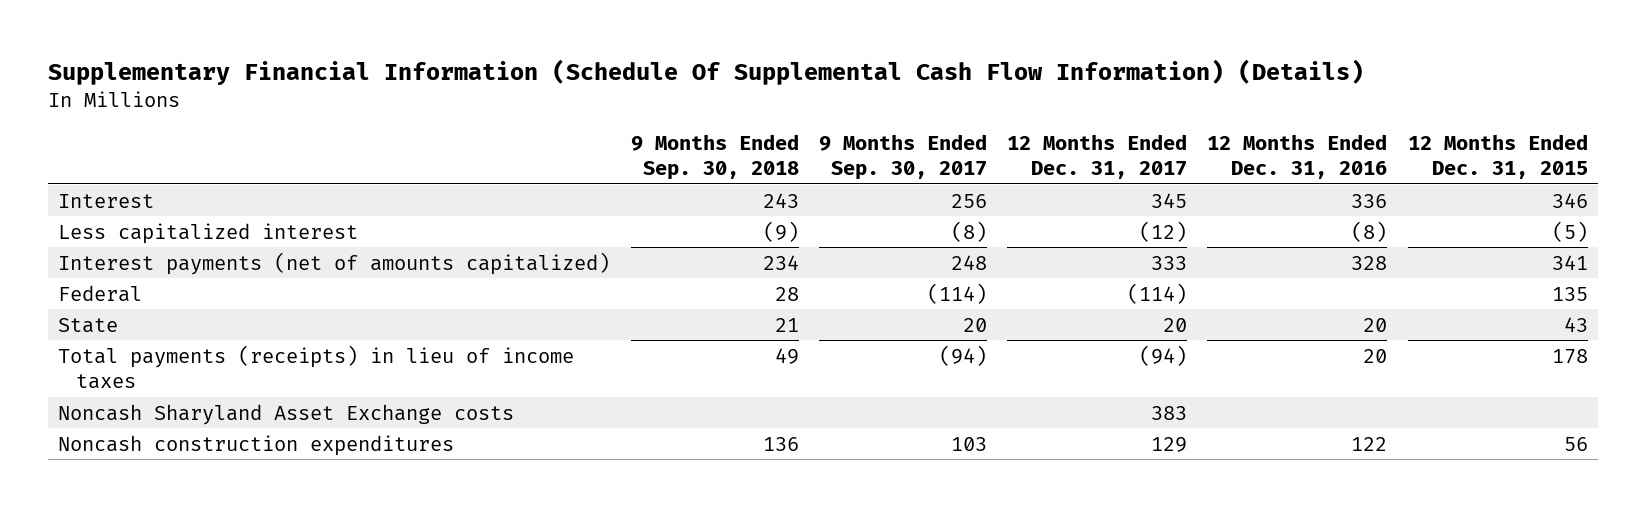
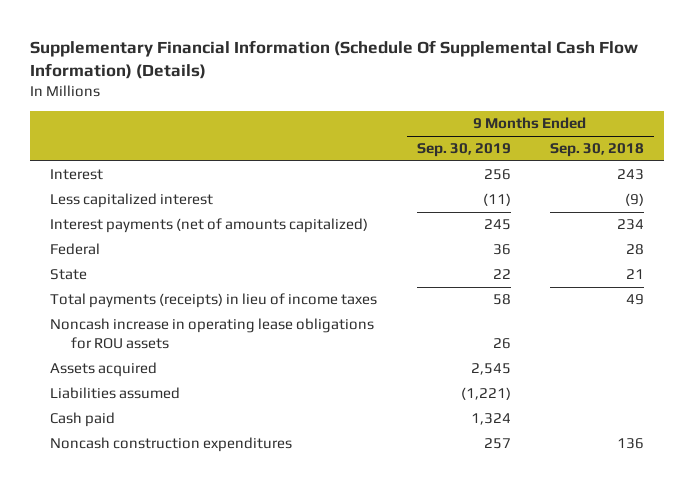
- | 9 Months Ended Sep. 30, 2018 | 9 Months Ended Sep. 30, 2017 | 12 Months Ended Dec. 31, 2017 | 12 Months Ended Dec. 31, 2016 | 12 Months Ended Dec. 31, 2015
+ | 9 Months Ended Sep. 30, 2019 | 9 Months Ended Sep. 30, 2018
- Noncash Sharyland Asset Exchange costs | | | 383 | |
+ Noncash increase in operating lease obligations for ROU assets | 26 |
+ Assets acquired | 2,545 |
+ Liabilities assumed | (1,221) |
+ Cash paid | 1,324 |

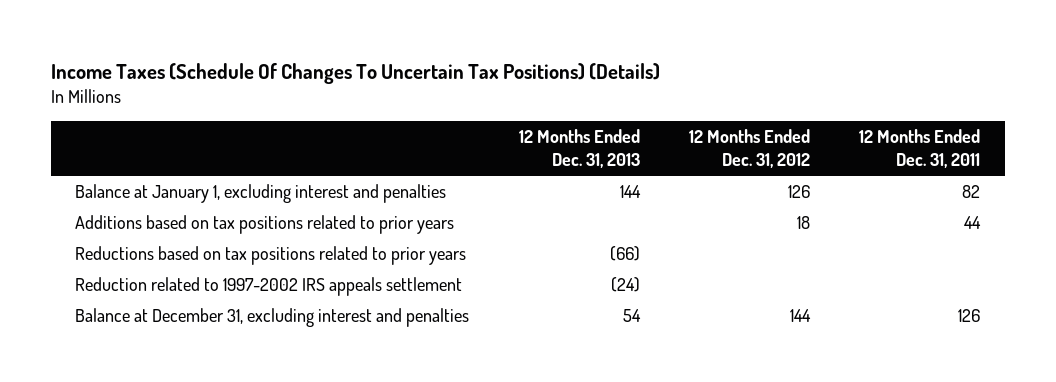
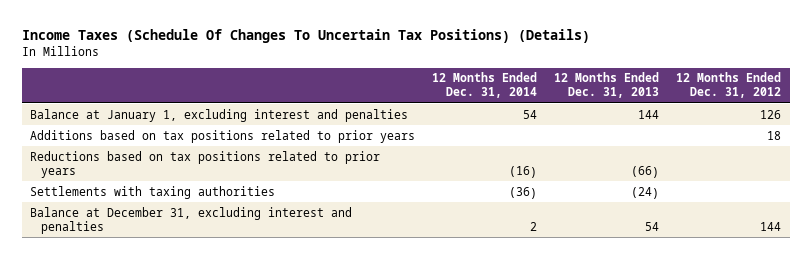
- | 12 Months Ended Dec. 31, 2013 | 12 Months Ended Dec. 31, 2012 | 12 Months Ended Dec. 31, 2011
+ | 12 Months Ended Dec. 31, 2014 | 12 Months Ended Dec. 31, 2013 | 12 Months Ended Dec. 31, 2012
- Reduction related to 1997-2002 IRS appeals settlement | (24) | |
+ Settlements with taxing authorities | (36) | (24) |

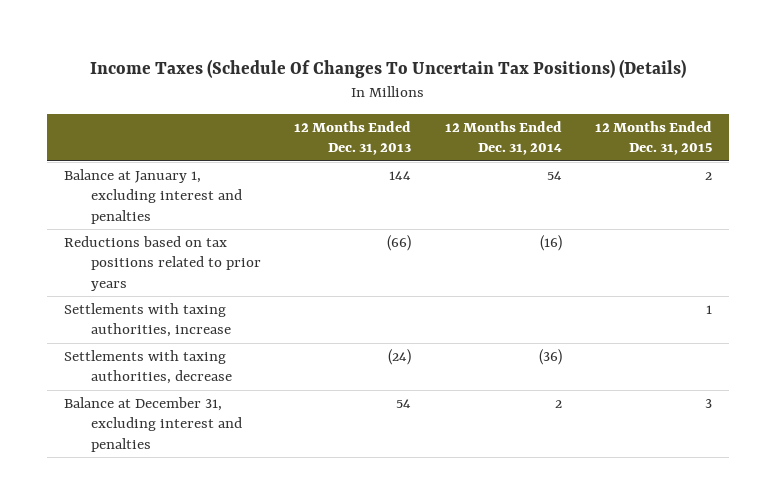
- | 12 Months Ended Dec. 31, 2014 | 12 Months Ended Dec. 31, 2013 | 12 Months Ended Dec. 31, 2012
+ | 12 Months Ended Dec. 31, 2013 | 12 Months Ended Dec. 31, 2014 | 12 Months Ended Dec. 31, 2015
- Additions based on tax positions related to prior years | | | 18
- Settlements with taxing authorities | (36) | (24) |
+ Settlements with taxing authorities, increase | | | 1
+ Settlements with taxing authorities, decrease | (24) | (36) |

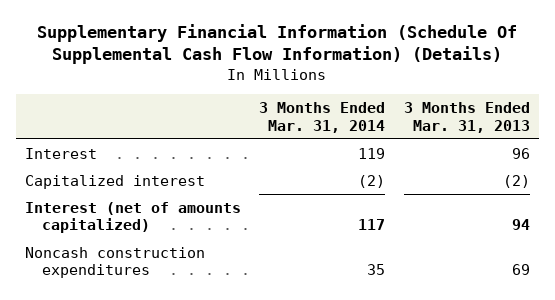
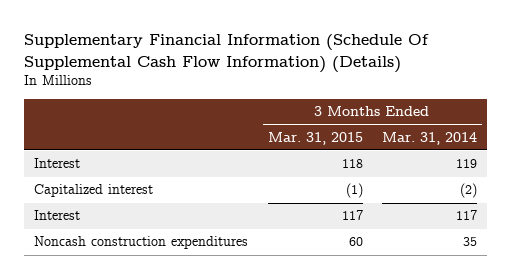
- | 3 Months Ended Mar. 31, 2014 | 3 Months Ended Mar. 31, 2013
+ | 3 Months Ended Mar. 31, 2015 | 3 Months Ended Mar. 31, 2014
- Interest (net of amounts capitalized) | 117 | 94
+ Interest | 117 | 117

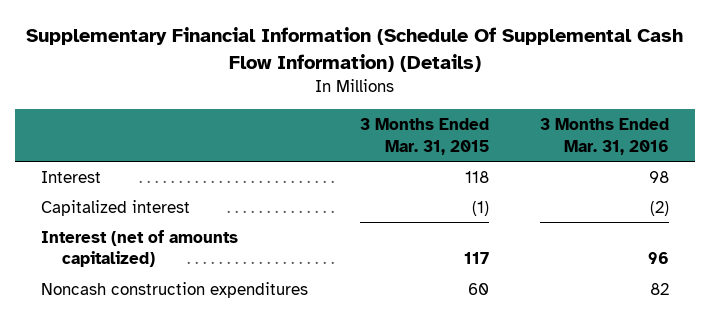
- | 3 Months Ended Mar. 31, 2015 | 3 Months Ended Mar. 31, 2014
+ | 3 Months Ended Mar. 31, 2015 | 3 Months Ended Mar. 31, 2016
- Interest | 117 | 117
+ Interest (net of amounts capitalized) | 117 | 96

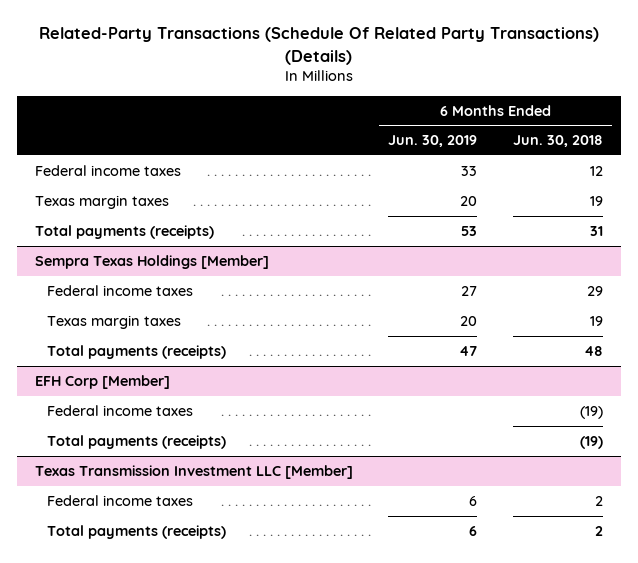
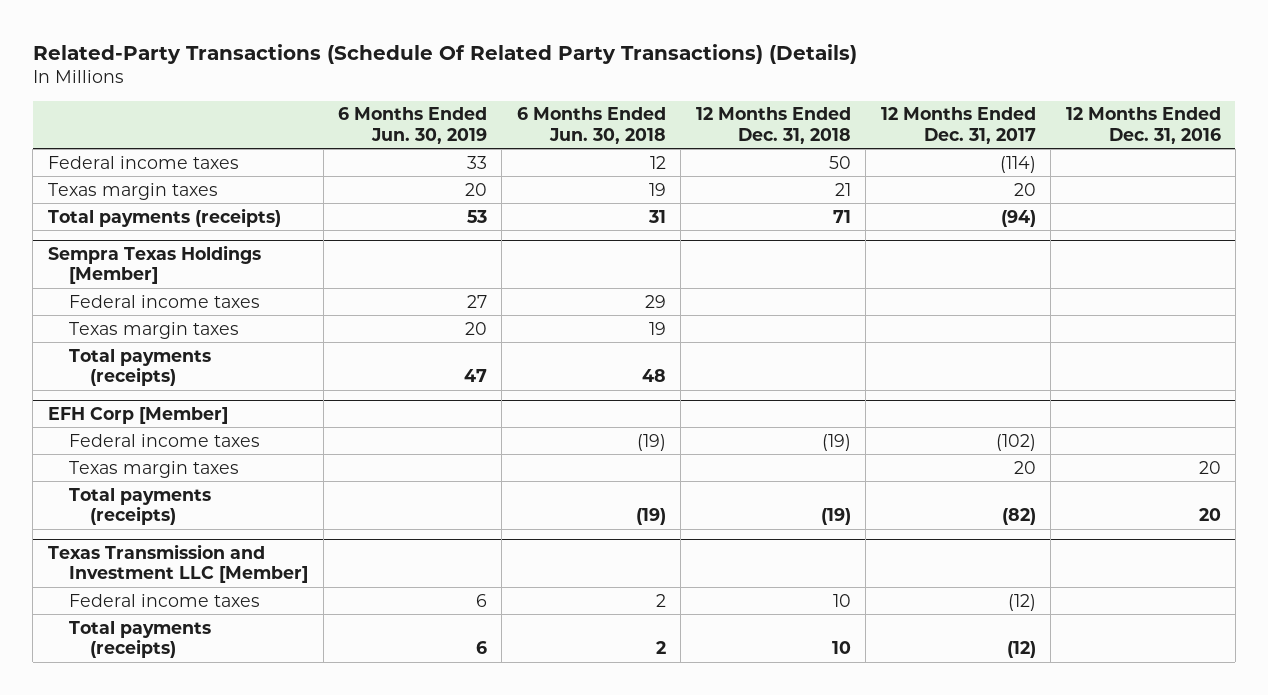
- | 6 Months Ended Jun. 30, 2019 | 6 Months Ended Jun. 30, 2018
+ | 6 Months Ended Jun. 30, 2019 | 6 Months Ended Jun. 30, 2018 | 12 Months Ended Dec. 31, 2018 | 12 Months Ended Dec. 31, 2017 | 12 Months Ended Dec. 31, 2016
@ EFH Corp [Member]
+ Texas margin taxes | | | | 20 | 20
- Texas Transmission Investment LLC [Member]
+ Texas Transmission and Investment LLC [Member]

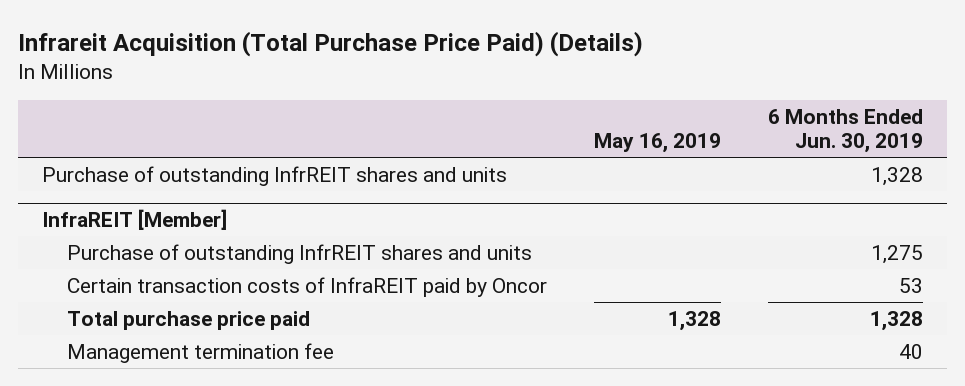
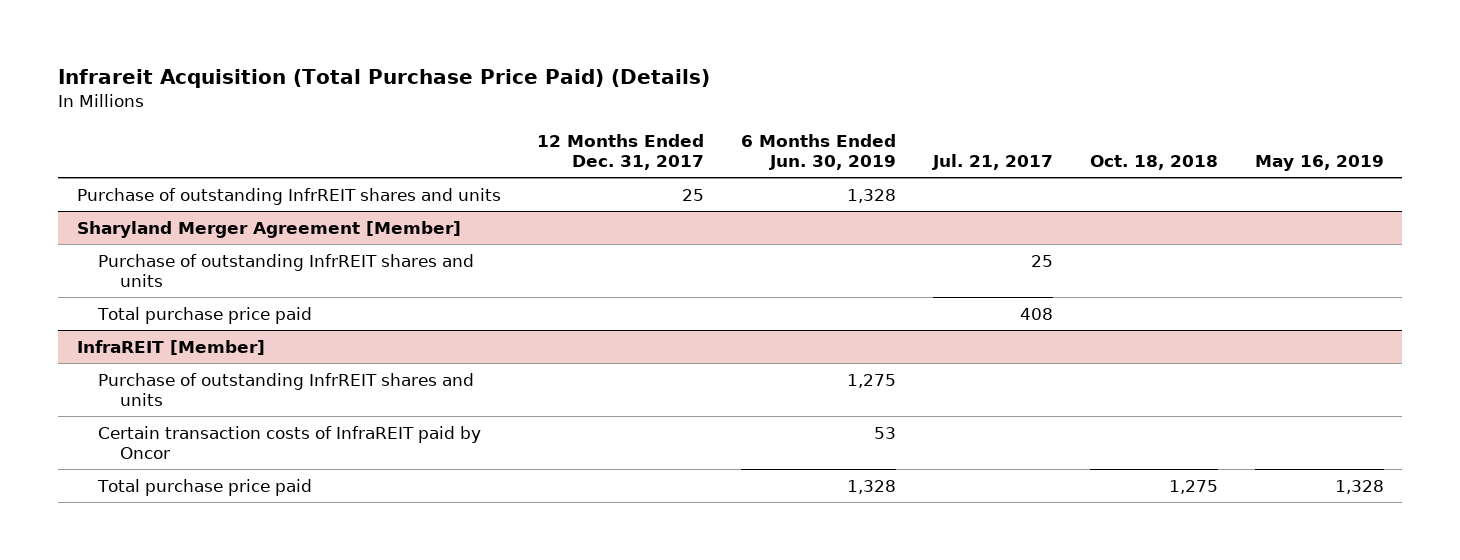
- | May 16, 2019 | 6 Months Ended Jun. 30, 2019
+ | 12 Months Ended Dec. 31, 2017 | 6 Months Ended Jun. 30, 2019 | Jul. 21, 2017 | Oct. 18, 2018 | May 16, 2019
+ Sharyland Merger Agreement [Member]
+ Purchase of outstanding InfrREIT shares and units | | | 25 | |
+ Total purchase price paid | | | 408 | |
@ InfraREIT [Member]
- Management termination fee | | 40

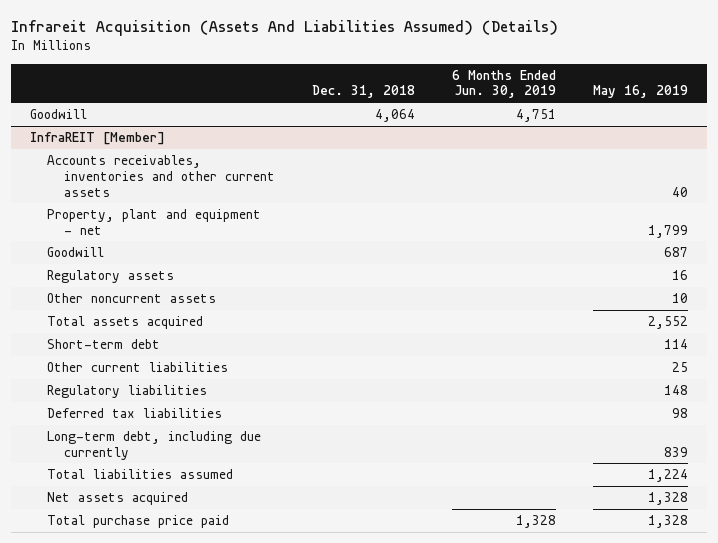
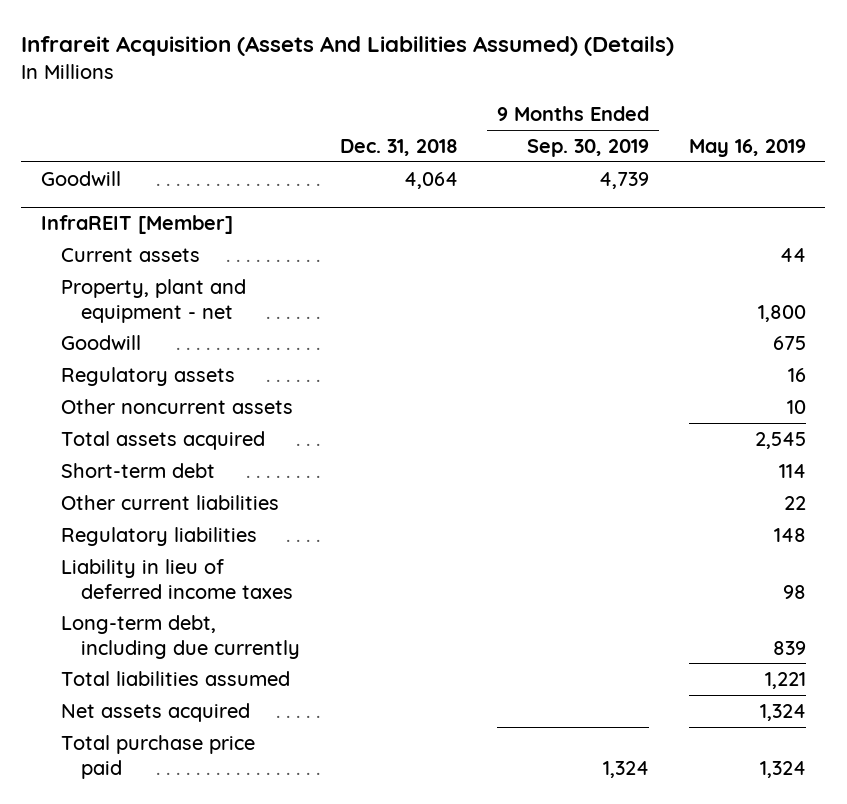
- | Dec. 31, 2018 | 6 Months Ended Jun. 30, 2019 | May 16, 2019
+ | Dec. 31, 2018 | 9 Months Ended Sep. 30, 2019 | May 16, 2019
@ InfraREIT [Member]
- Accounts receivables, inventories and other current assets | | | 40
- Property, plant and equipment - net | | | 1,799
- Goodwill | | | 687
+ Current assets | | | 44
+ Property, plant and equipment - net | | | 1,800
+ Goodwill | | | 675
- Total assets acquired | | | 2,552
+ Total assets acquired | | | 2,545
- Other current liabilities | | | 25
+ Other current liabilities | | | 22
- Deferred tax liabilities | | | 98
+ Liability in lieu of deferred income taxes | | | 98
- Total liabilities assumed | | | 1,224
- Net assets acquired | | | 1,328
- Total purchase price paid | | 1,328 | 1,328
+ Total liabilities assumed | | | 1,221
+ Net assets acquired | | | 1,324
+ Total purchase price paid | | 1,324 | 1,324

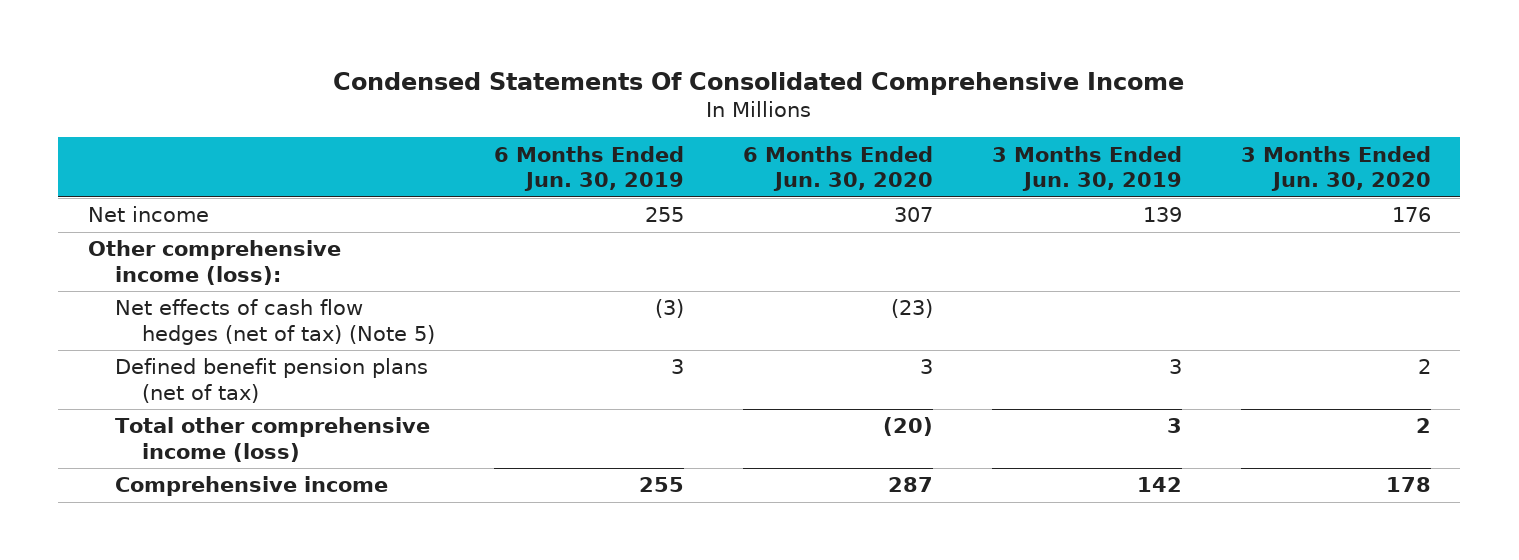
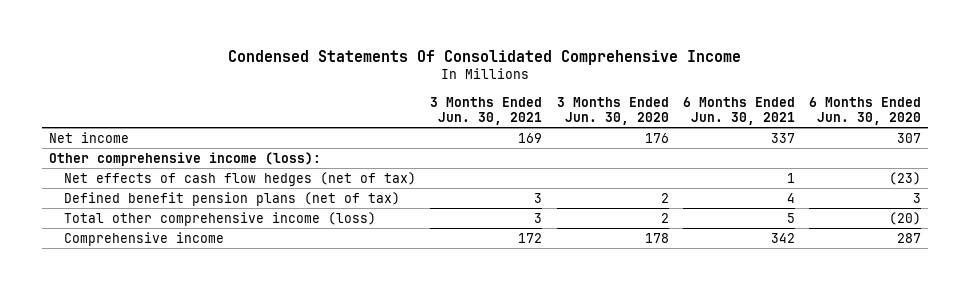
- | 6 Months Ended Jun. 30, 2019 | 6 Months Ended Jun. 30, 2020 | 3 Months Ended Jun. 30, 2019 | 3 Months Ended Jun. 30, 2020
+ | 3 Months Ended Jun. 30, 2021 | 3 Months Ended Jun. 30, 2020 | 6 Months Ended Jun. 30, 2021 | 6 Months Ended Jun. 30, 2020
- Net effects of cash flow hedges (net of tax) (Note 5) | (3) | (23) | |
+ Net effects of cash flow hedges (net of tax) | | | 1 | (23)

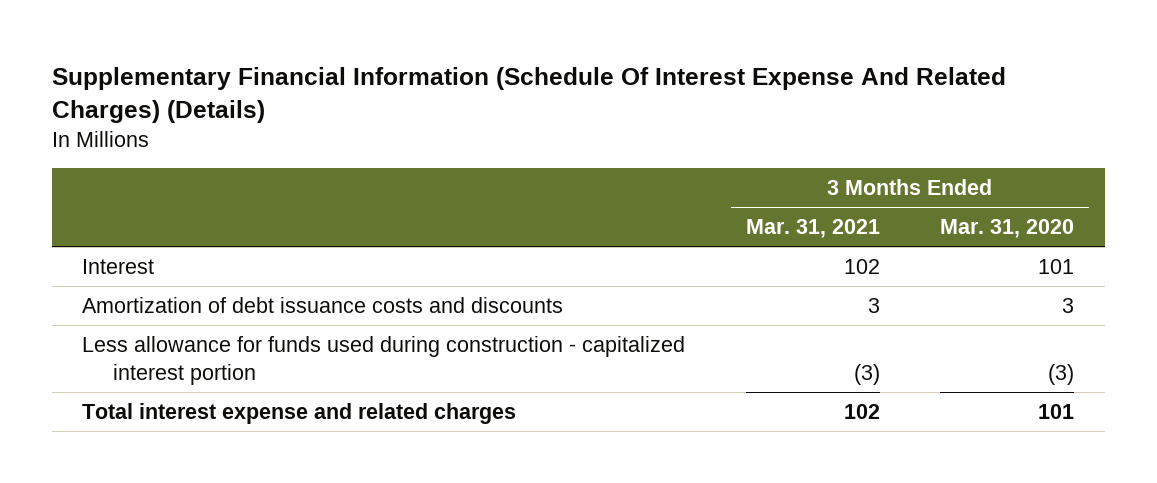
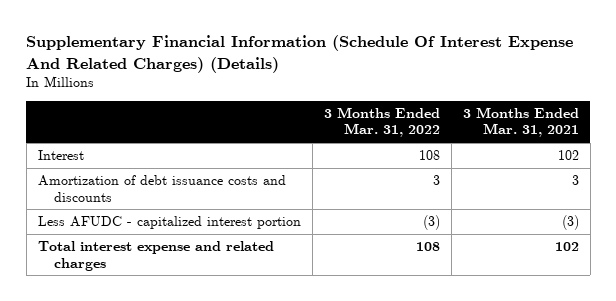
- | 3 Months Ended Mar. 31, 2021 | 3 Months Ended Mar. 31, 2020
+ | 3 Months Ended Mar. 31, 2022 | 3 Months Ended Mar. 31, 2021
- Less allowance for funds used during construction - capitalized interest portion | (3) | (3)
+ Less AFUDC - capitalized interest portion | (3) | (3)

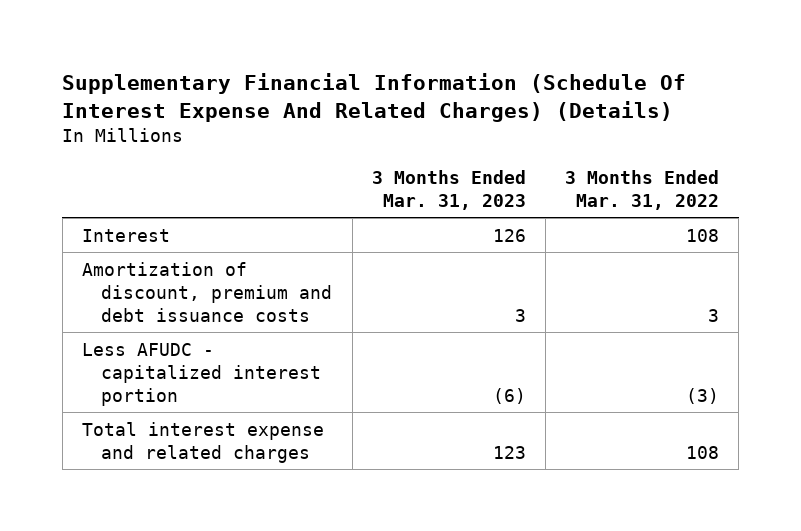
- | 3 Months Ended Mar. 31, 2022 | 3 Months Ended Mar. 31, 2021
+ | 3 Months Ended Mar. 31, 2023 | 3 Months Ended Mar. 31, 2022
- Amortization of debt issuance costs and discounts | 3 | 3
+ Amortization of discount, premium and debt issuance costs | 3 | 3

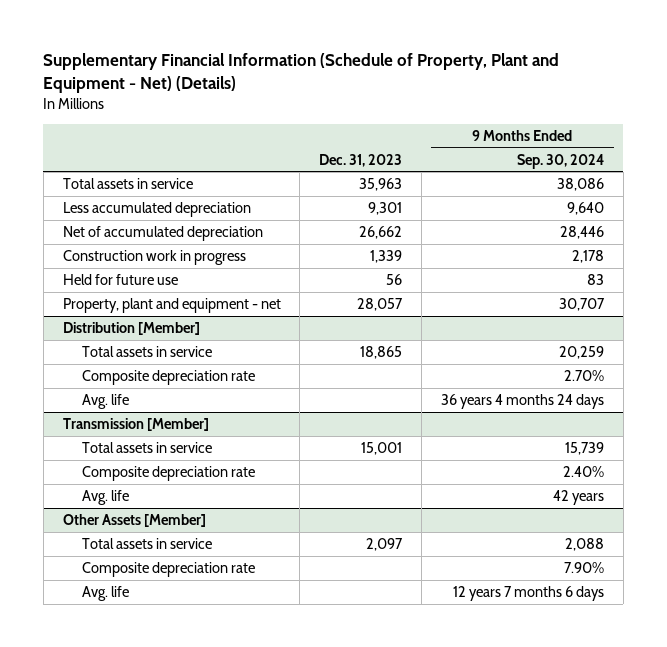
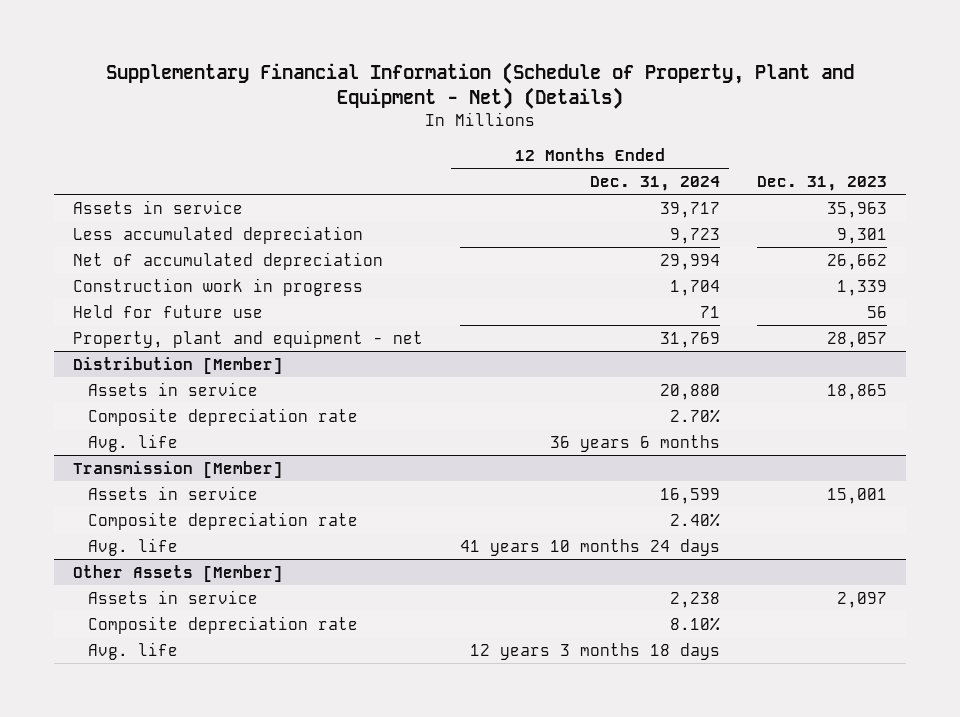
- | Dec. 31, 2023 | 9 Months Ended Sep. 30, 2024
+ | 12 Months Ended Dec. 31, 2024 | Dec. 31, 2023
- Total assets in service | 35,963 | 38,086
+ Assets in service | 39,717 | 35,963
@ Distribution [Member]
- Total assets in service | 18,865 | 20,259
+ Assets in service | 20,880 | 18,865
@ Transmission [Member]
- Total assets in service | 15,001 | 15,739
+ Assets in service | 16,599 | 15,001
@ Other Assets [Member]
- Total assets in service | 2,097 | 2,088
+ Assets in service | 2,238 | 2,097

